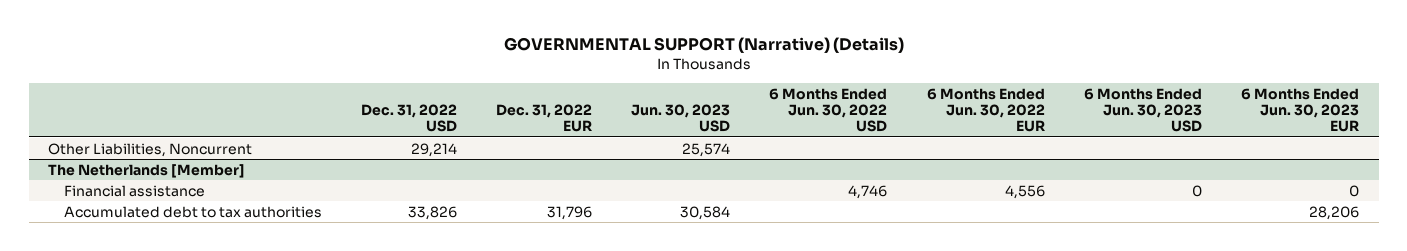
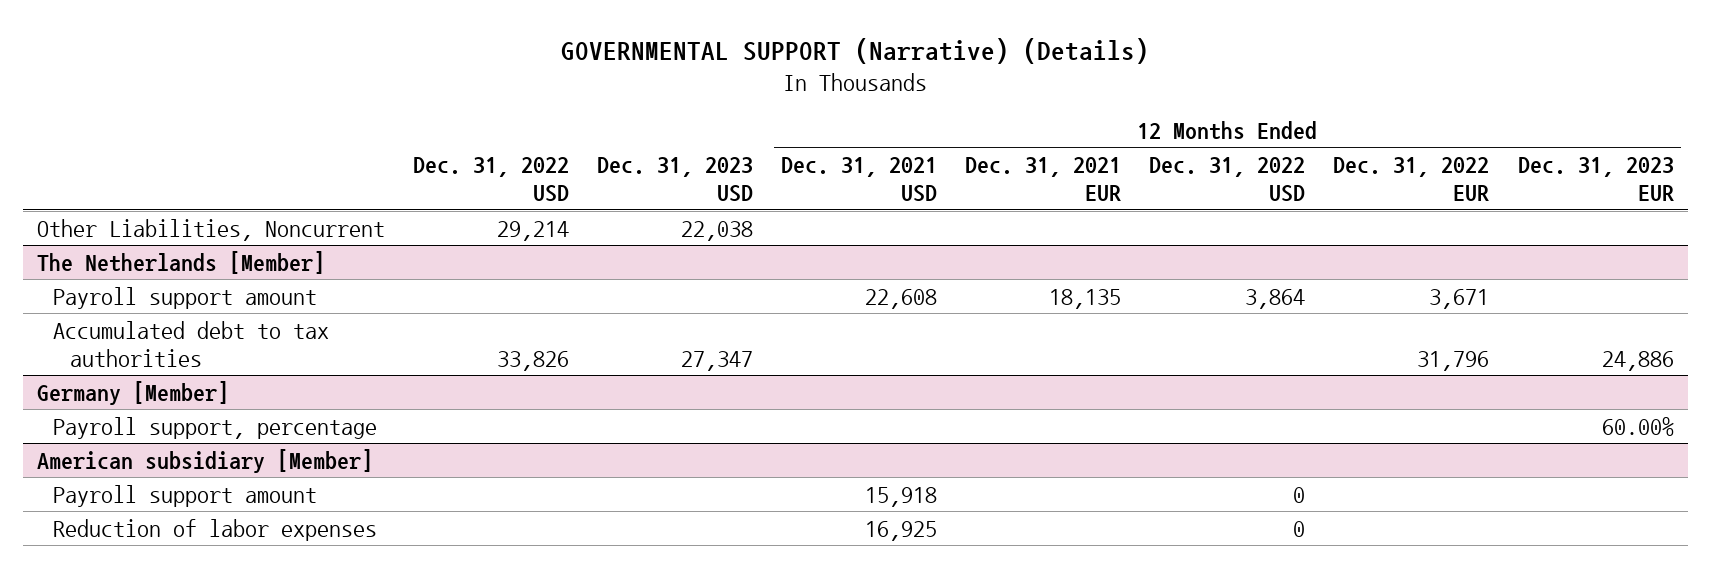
- | Dec. 31, 2022 USD | Dec. 31, 2022 EUR | Jun. 30, 2023 USD | 6 Months Ended Jun. 30, 2022 USD | 6 Months Ended Jun. 30, 2022 EUR | 6 Months Ended Jun. 30, 2023 USD | 6 Months Ended Jun. 30, 2023 EUR
+ | Dec. 31, 2022 USD | Dec. 31, 2023 USD | 12 Months Ended Dec. 31, 2021 USD | 12 Months Ended Dec. 31, 2021 EUR | 12 Months Ended Dec. 31, 2022 USD | 12 Months Ended Dec. 31, 2022 EUR | 12 Months Ended Dec. 31, 2023 EUR
@ The Netherlands [Member]
- Financial assistance | | | | 4,746 | 4,556 | 0 | 0
+ Payroll support amount | | | 22,608 | 18,135 | 3,864 | 3,671 |
+ Germany [Member]
+ Payroll support, percentage | | | | | | | 60.00%
+ American subsidiary [Member]
+ Payroll support amount | | | 15,918 | | 0 | |
+ Reduction of labor expenses | | | 16,925 | | 0 | |

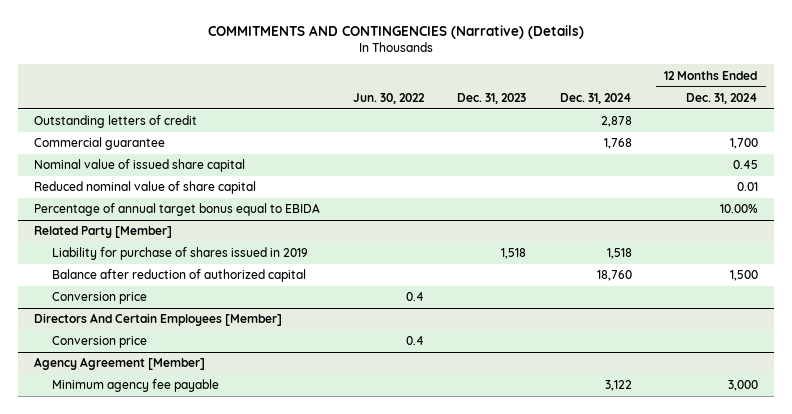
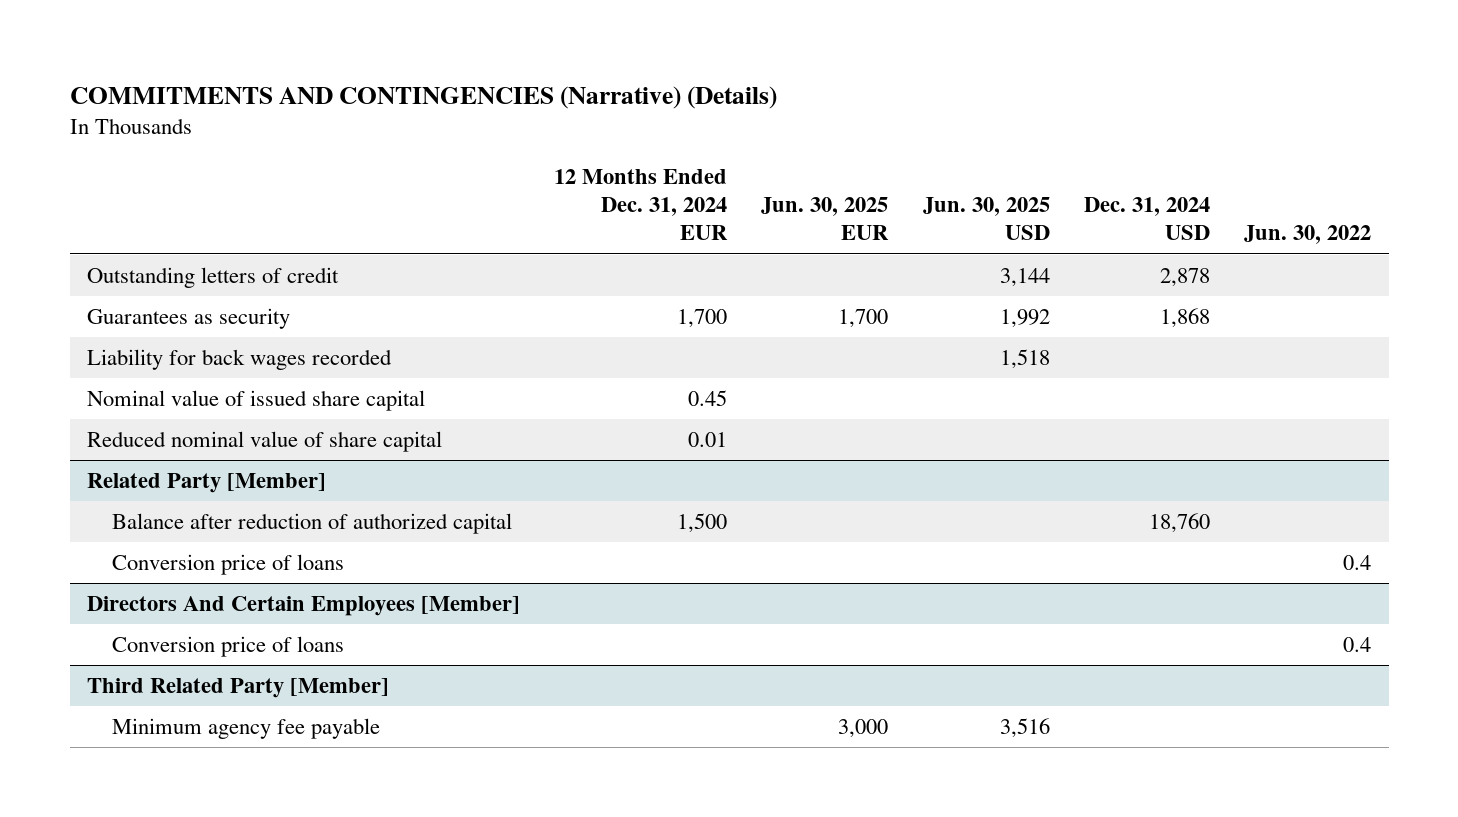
- | Jun. 30, 2022 | Dec. 31, 2023 | Dec. 31, 2024 | 12 Months Ended Dec. 31, 2024
+ | 12 Months Ended Dec. 31, 2024 EUR | Jun. 30, 2025 EUR | Jun. 30, 2025 USD | Dec. 31, 2024 USD | Jun. 30, 2022
- Commercial guarantee | | | 1,768 | 1,700
+ Guarantees as security | 1,700 | 1,700 | 1,992 | 1,868 |
+ Liability for back wages recorded | | | 1,518 | |
- Percentage of annual target bonus equal to EBIDA | | | | 10.00%
@ Related Party [Member]
- Liability for purchase of shares issued in 2019 | | 1,518 | 1,518 |
- Conversion price | 0.4 | | |
+ Conversion price of loans | | | | | 0.4
@ Directors And Certain Employees [Member]
- Conversion price | 0.4 | | |
- Agency Agreement [Member]
- Minimum agency fee payable | | | 3,122 | 3,000
@ Directors And Certain Employees [Member]
+ Conversion price of loans | | | | | 0.4
+ Third Related Party [Member]
+ Minimum agency fee payable | | 3,000 | 3,516 | |

